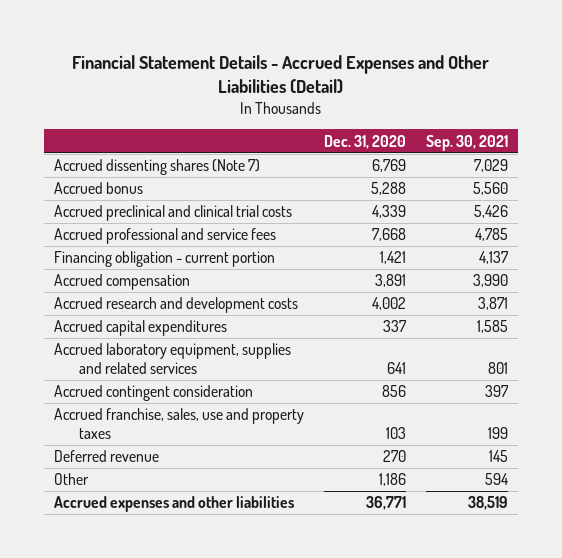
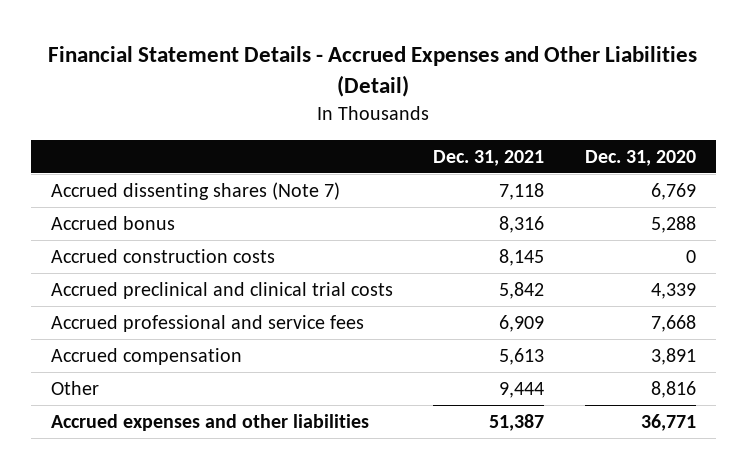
- | Dec. 31, 2020 | Sep. 30, 2021
+ | Dec. 31, 2021 | Dec. 31, 2020
+ Accrued construction costs | 8,145 | 0
- Financing obligation - current portion | 1,421 | 4,137
- Accrued research and development costs | 4,002 | 3,871
- Accrued capital expenditures | 337 | 1,585
- Accrued laboratory equipment, supplies and related services | 641 | 801
- Accrued contingent consideration | 856 | 397
- Accrued franchise, sales, use and property taxes | 103 | 199
- Deferred revenue | 270 | 145
- Other | 1,186 | 594
+ Other | 9,444 | 8,816

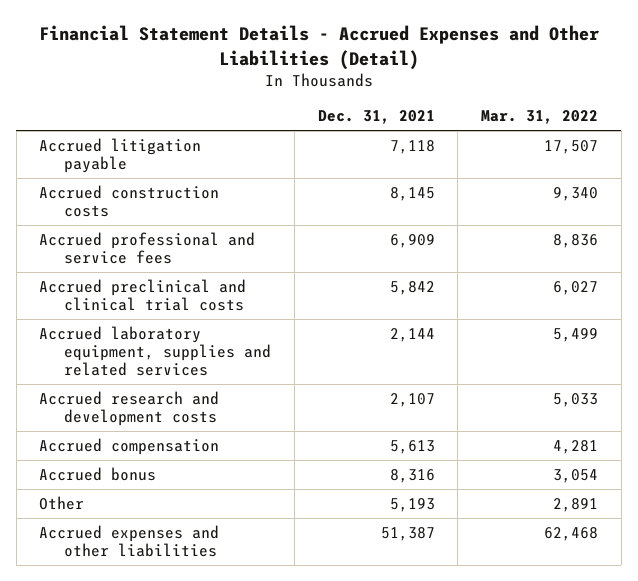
- | Dec. 31, 2021 | Dec. 31, 2020
+ | Dec. 31, 2021 | Mar. 31, 2022
- Accrued dissenting shares (Note 7) | 7,118 | 6,769
+ Accrued litigation payable | 7,118 | 17,507
moved down: Accrued preclinical and clinical trial costs | 5,842 | 6,027
+ Accrued laboratory equipment, supplies and related services | 2,144 | 5,499
+ Accrued research and development costs | 2,107 | 5,033
- Other | 9,444 | 8,816
moved down: Accrued bonus | 8,316 | 3,054
+ Other | 5,193 | 2,891

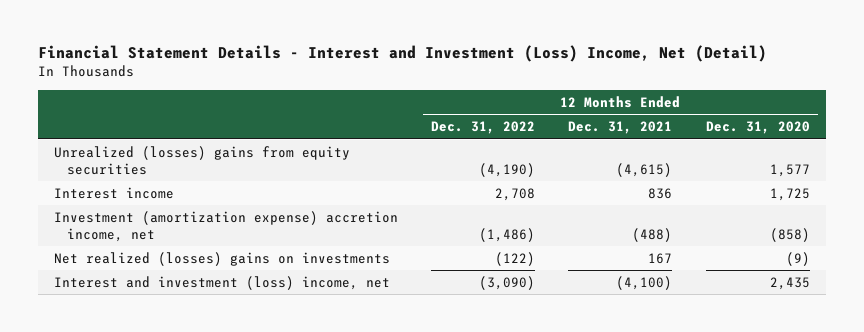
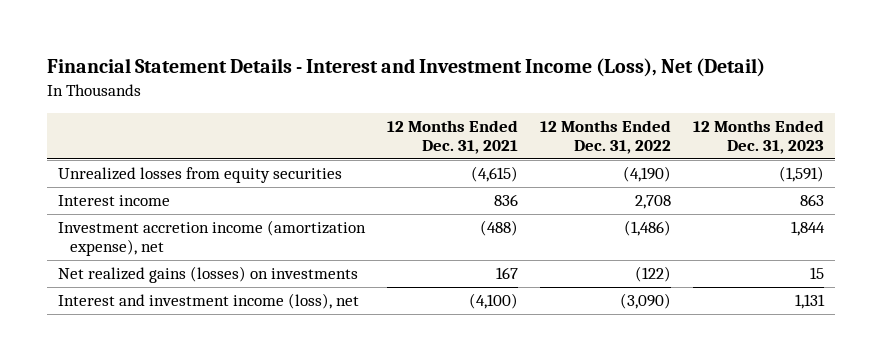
- Financial Statement Details - Interest and Investment (Loss) Income, Net (Detail)
+ Financial Statement Details - Interest and Investment Income (Loss), Net (Detail)
- | 12 Months Ended Dec. 31, 2022 | 12 Months Ended Dec. 31, 2021 | 12 Months Ended Dec. 31, 2020
+ | 12 Months Ended Dec. 31, 2021 | 12 Months Ended Dec. 31, 2022 | 12 Months Ended Dec. 31, 2023
- Unrealized (losses) gains from equity securities | (4,190) | (4,615) | 1,577
+ Unrealized losses from equity securities | (4,615) | (4,190) | (1,591)
- Investment (amortization expense) accretion income, net | (1,486) | (488) | (858)
- Net realized (losses) gains on investments | (122) | 167 | (9)
- Interest and investment (loss) income, net | (3,090) | (4,100) | 2,435
+ Investment accretion income (amortization expense), net | (488) | (1,486) | 1,844
+ Net realized gains (losses) on investments | 167 | (122) | 15
+ Interest and investment income (loss), net | (4,100) | (3,090) | 1,131

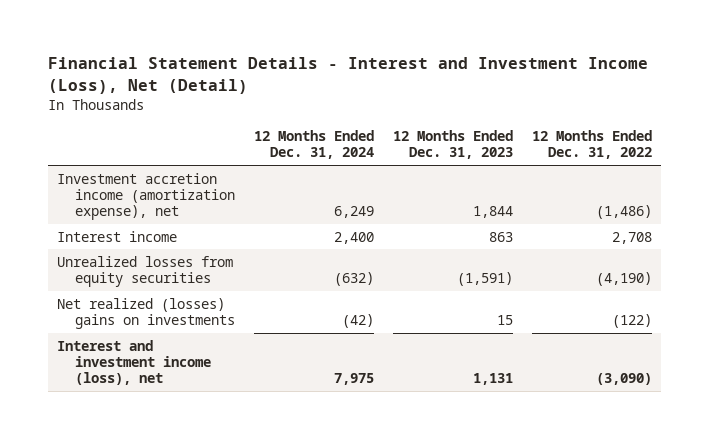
- | 12 Months Ended Dec. 31, 2021 | 12 Months Ended Dec. 31, 2022 | 12 Months Ended Dec. 31, 2023
+ | 12 Months Ended Dec. 31, 2024 | 12 Months Ended Dec. 31, 2023 | 12 Months Ended Dec. 31, 2022
- Net realized gains (losses) on investments | 167 | (122) | 15
moved down: Interest income | 2,400 | 863 | 2,708
moved down: Unrealized losses from equity securities | (632) | (1,591) | (4,190)
+ Net realized (losses) gains on investments | (42) | 15 | (122)

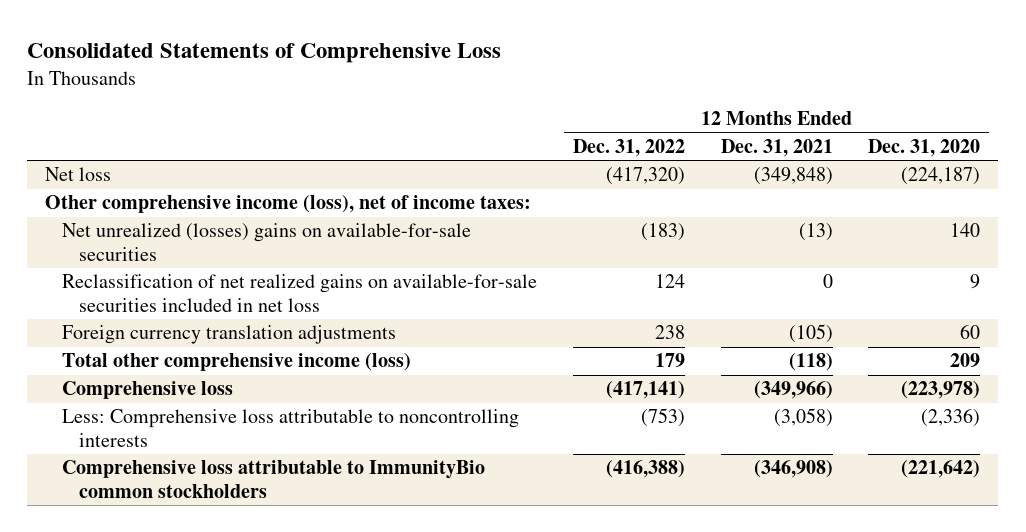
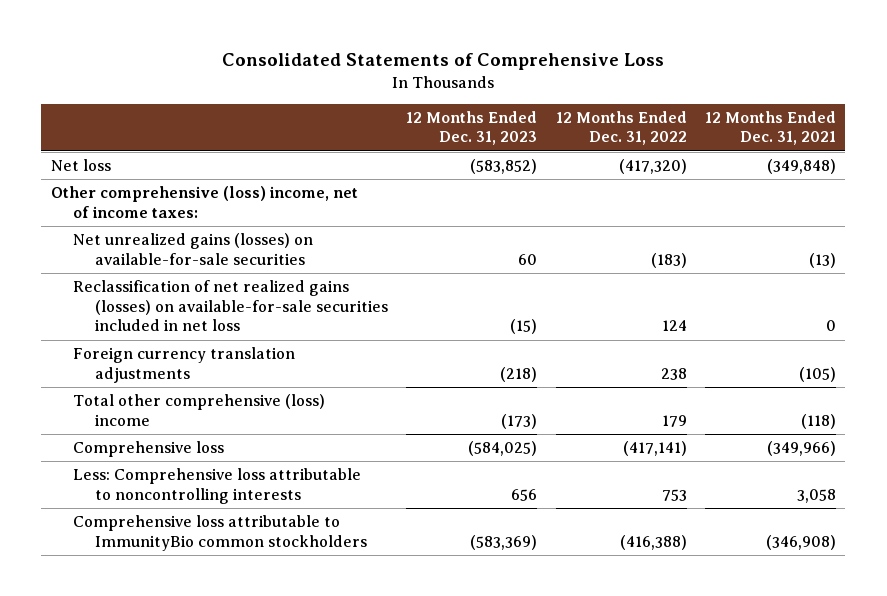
- | 12 Months Ended Dec. 31, 2022 | 12 Months Ended Dec. 31, 2021 | 12 Months Ended Dec. 31, 2020
+ | 12 Months Ended Dec. 31, 2023 | 12 Months Ended Dec. 31, 2022 | 12 Months Ended Dec. 31, 2021
- Other comprehensive income (loss), net of income taxes:
- Net unrealized (losses) gains on available-for-sale securities | (183) | (13) | 140
- Reclassification of net realized gains on available-for-sale securities included in net loss | 124 | 0 | 9
+ Other comprehensive (loss) income, net of income taxes:
+ Net unrealized gains (losses) on available-for-sale securities | 60 | (183) | (13)
+ Reclassification of net realized gains (losses) on available-for-sale securities included in net loss | (15) | 124 | 0
- Total other comprehensive income (loss) | 179 | (118) | 209
+ Total other comprehensive (loss) income | (173) | 179 | (118)
- Less: Comprehensive loss attributable to noncontrolling interests | (753) | (3,058) | (2,336)
+ Less: Comprehensive loss attributable to noncontrolling interests | 656 | 753 | 3,058

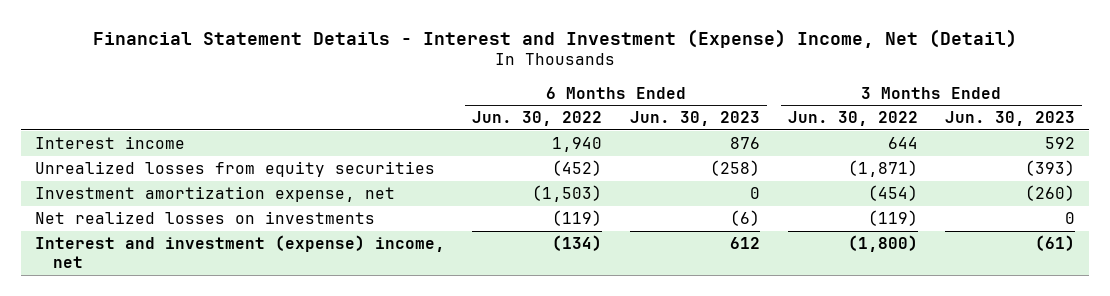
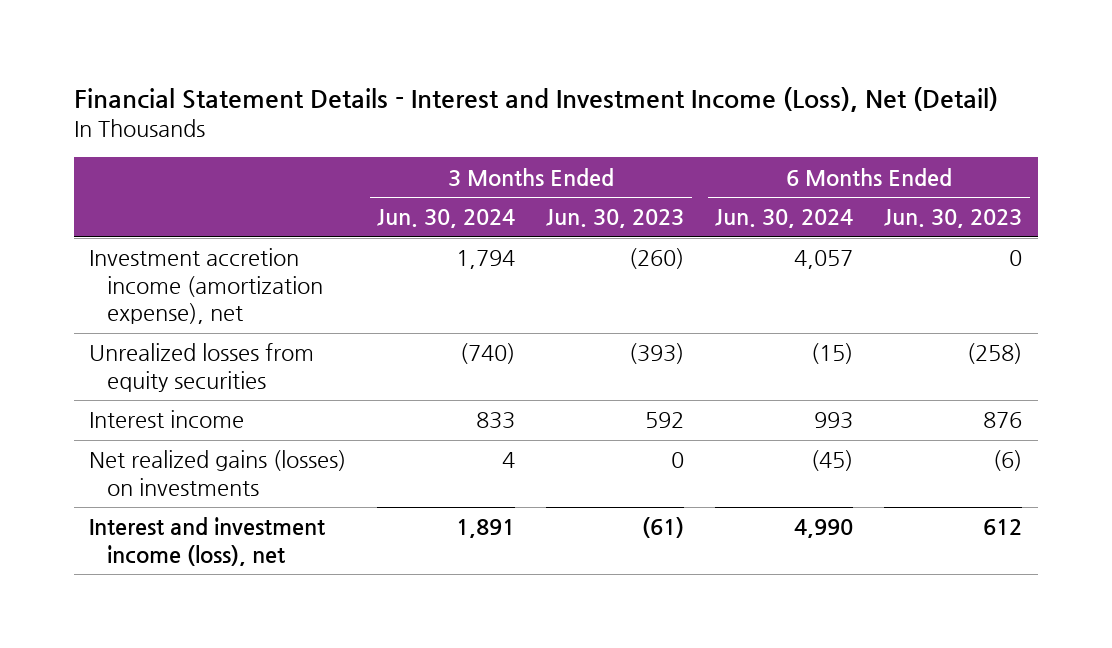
- Financial Statement Details - Interest and Investment (Expense) Income, Net (Detail)
+ Financial Statement Details - Interest and Investment Income (Loss), Net (Detail)
- | 6 Months Ended Jun. 30, 2022 | 6 Months Ended Jun. 30, 2023 | 3 Months Ended Jun. 30, 2022 | 3 Months Ended Jun. 30, 2023
+ | 3 Months Ended Jun. 30, 2024 | 3 Months Ended Jun. 30, 2023 | 6 Months Ended Jun. 30, 2024 | 6 Months Ended Jun. 30, 2023
+ Investment accretion income (amortization expense), net | 1,794 | (260) | 4,057 | 0
- Investment amortization expense, net | (1,503) | 0 | (454) | (260)
- Net realized losses on investments | (119) | (6) | (119) | 0
- Interest and investment (expense) income, net | (134) | 612 | (1,800) | (61)
moved down: Interest income | 833 | 592 | 993 | 876
+ Net realized gains (losses) on investments | 4 | 0 | (45) | (6)
+ Interest and investment income (loss), net | 1,891 | (61) | 4,990 | 612

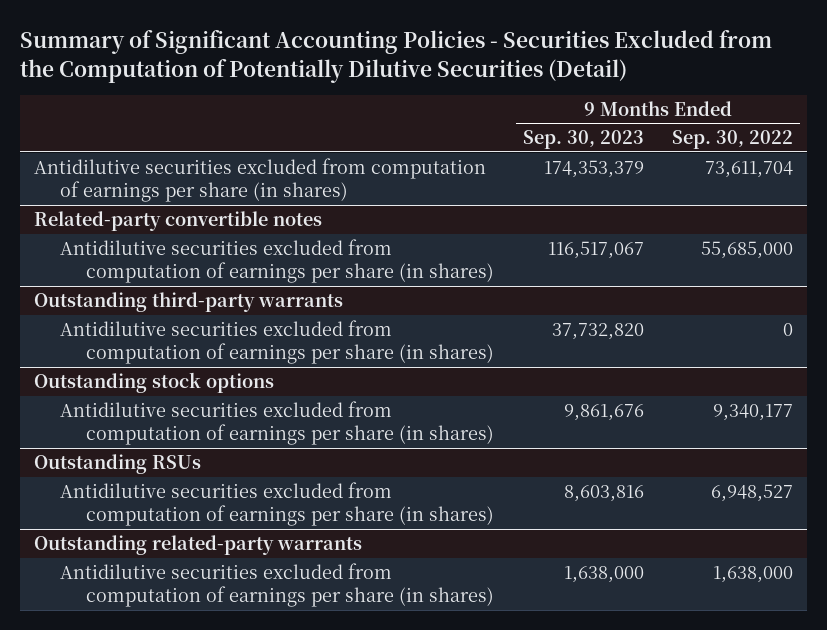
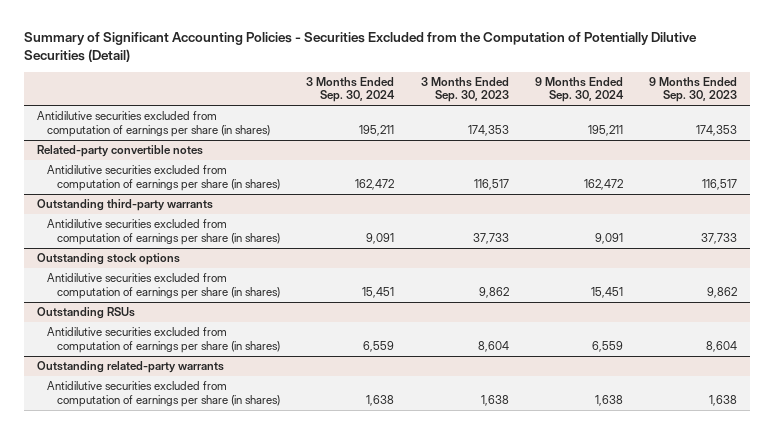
- | 9 Months Ended Sep. 30, 2023 | 9 Months Ended Sep. 30, 2022
+ | 3 Months Ended Sep. 30, 2024 | 3 Months Ended Sep. 30, 2023 | 9 Months Ended Sep. 30, 2024 | 9 Months Ended Sep. 30, 2023
- Antidilutive securities excluded from computation of earnings per share (in shares) | 174,353,379 | 73,611,704
+ Antidilutive securities excluded from computation of earnings per share (in shares) | 195,211 | 174,353 | 195,211 | 174,353
@ Related-party convertible notes
- Antidilutive securities excluded from computation of earnings per share (in shares) | 116,517,067 | 55,685,000
+ Antidilutive securities excluded from computation of earnings per share (in shares) | 162,472 | 116,517 | 162,472 | 116,517
@ Outstanding third-party warrants
- Antidilutive securities excluded from computation of earnings per share (in shares) | 37,732,820 | 0
+ Antidilutive securities excluded from computation of earnings per share (in shares) | 9,091 | 37,733 | 9,091 | 37,733
@ Outstanding stock options
- Antidilutive securities excluded from computation of earnings per share (in shares) | 9,861,676 | 9,340,177
+ Antidilutive securities excluded from computation of earnings per share (in shares) | 15,451 | 9,862 | 15,451 | 9,862
@ Outstanding RSUs
- Antidilutive securities excluded from computation of earnings per share (in shares) | 8,603,816 | 6,948,527
+ Antidilutive securities excluded from computation of earnings per share (in shares) | 6,559 | 8,604 | 6,559 | 8,604
@ Outstanding related-party warrants
- Antidilutive securities excluded from computation of earnings per share (in shares) | 1,638,000 | 1,638,000
+ Antidilutive securities excluded from computation of earnings per share (in shares) | 1,638 | 1,638 | 1,638 | 1,638

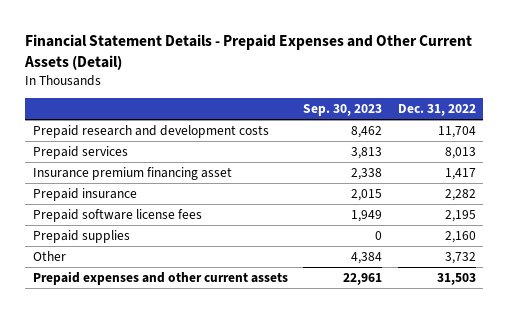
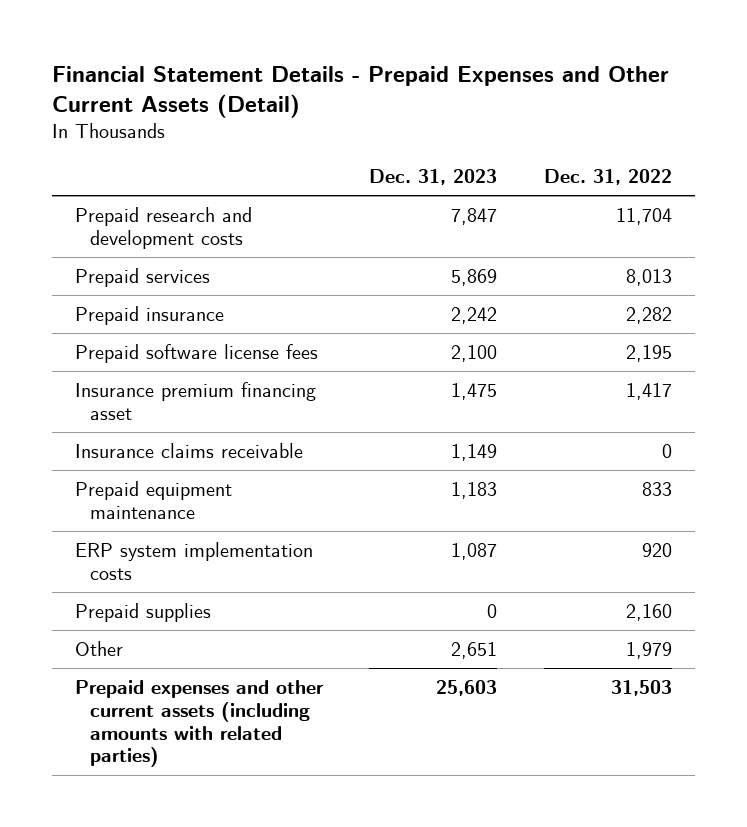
- | Sep. 30, 2023 | Dec. 31, 2022
+ | Dec. 31, 2023 | Dec. 31, 2022
moved down: Insurance premium financing asset | 1,475 | 1,417
+ Insurance claims receivable | 1,149 | 0
+ Prepaid equipment maintenance | 1,183 | 833
+ ERP system implementation costs | 1,087 | 920
- Other | 4,384 | 3,732
- Prepaid expenses and other current assets | 22,961 | 31,503
+ Other | 2,651 | 1,979
+ Prepaid expenses and other current assets (including amounts with related parties) | 25,603 | 31,503

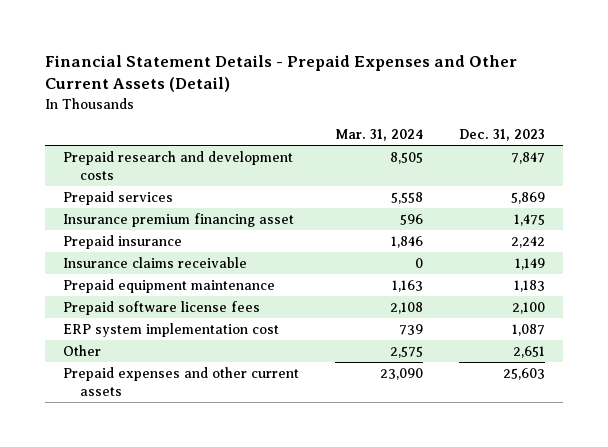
- | Dec. 31, 2023 | Dec. 31, 2022
+ | Mar. 31, 2024 | Dec. 31, 2023
moved down: Prepaid insurance | 1,846 | 2,242
- ERP system implementation costs | 1,087 | 920
- Prepaid supplies | 0 | 2,160
moved down: Prepaid software license fees | 2,108 | 2,100
+ ERP system implementation cost | 739 | 1,087
- Prepaid expenses and other current assets (including amounts with related parties) | 25,603 | 31,503
+ Prepaid expenses and other current assets | 23,090 | 25,603

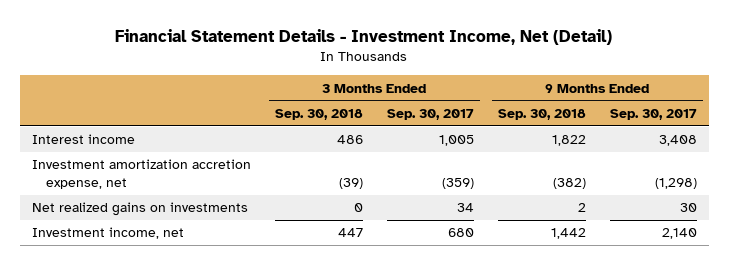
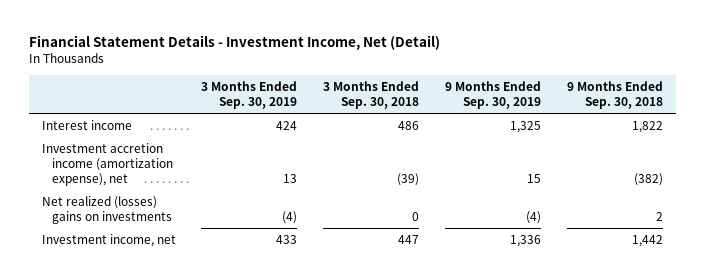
- | 3 Months Ended Sep. 30, 2018 | 3 Months Ended Sep. 30, 2017 | 9 Months Ended Sep. 30, 2018 | 9 Months Ended Sep. 30, 2017
+ | 3 Months Ended Sep. 30, 2019 | 3 Months Ended Sep. 30, 2018 | 9 Months Ended Sep. 30, 2019 | 9 Months Ended Sep. 30, 2018
- Investment amortization accretion expense, net | (39) | (359) | (382) | (1,298)
- Net realized gains on investments | 0 | 34 | 2 | 30
+ Investment accretion income (amortization expense), net | 13 | (39) | 15 | (382)
+ Net realized (losses) gains on investments | (4) | 0 | (4) | 2

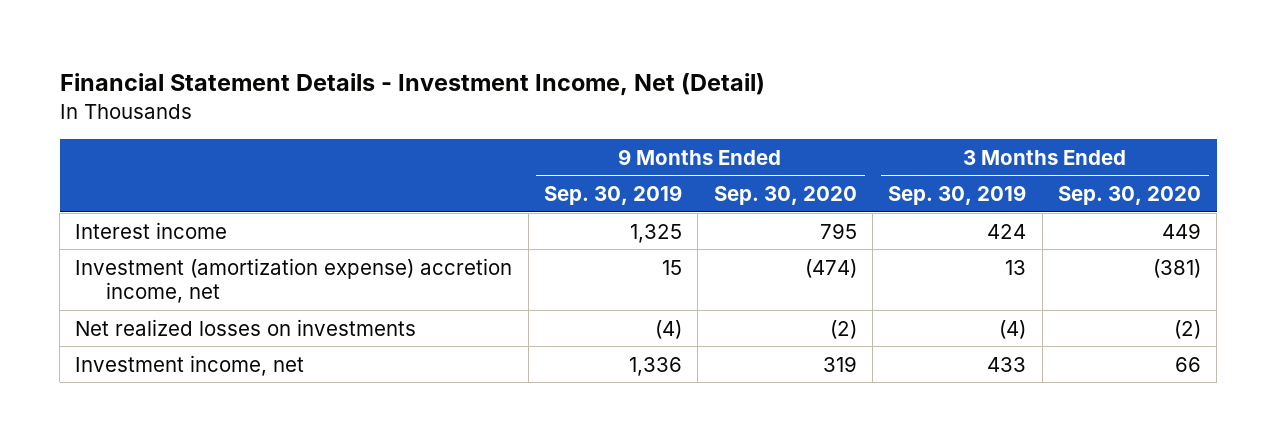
- | 3 Months Ended Sep. 30, 2019 | 3 Months Ended Sep. 30, 2018 | 9 Months Ended Sep. 30, 2019 | 9 Months Ended Sep. 30, 2018
+ | 9 Months Ended Sep. 30, 2019 | 9 Months Ended Sep. 30, 2020 | 3 Months Ended Sep. 30, 2019 | 3 Months Ended Sep. 30, 2020
- Investment accretion income (amortization expense), net | 13 | (39) | 15 | (382)
- Net realized (losses) gains on investments | (4) | 0 | (4) | 2
+ Investment (amortization expense) accretion income, net | 15 | (474) | 13 | (381)
+ Net realized losses on investments | (4) | (2) | (4) | (2)

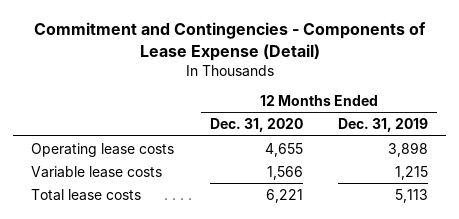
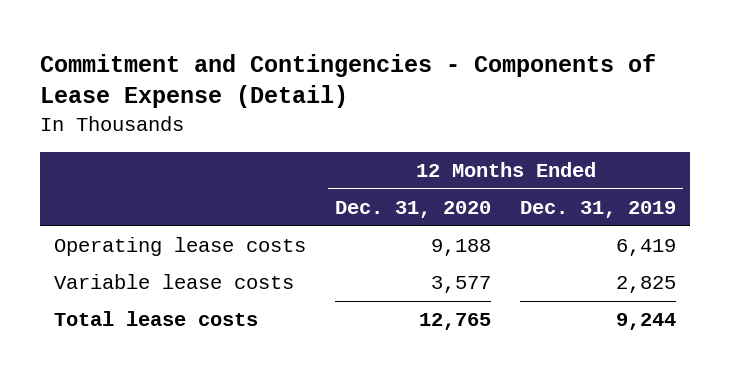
- Operating lease costs | 4,655 | 3,898
- Variable lease costs | 1,566 | 1,215
- Total lease costs | 6,221 | 5,113
+ Operating lease costs | 9,188 | 6,419
+ Variable lease costs | 3,577 | 2,825
+ Total lease costs | 12,765 | 9,244

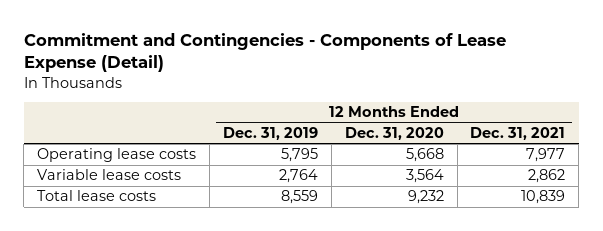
- | 12 Months Ended Dec. 31, 2020 | 12 Months Ended Dec. 31, 2019
+ | 12 Months Ended Dec. 31, 2019 | 12 Months Ended Dec. 31, 2020 | 12 Months Ended Dec. 31, 2021
- Operating lease costs | 9,188 | 6,419
- Variable lease costs | 3,577 | 2,825
- Total lease costs | 12,765 | 9,244
+ Operating lease costs | 5,795 | 5,668 | 7,977
+ Variable lease costs | 2,764 | 3,564 | 2,862
+ Total lease costs | 8,559 | 9,232 | 10,839

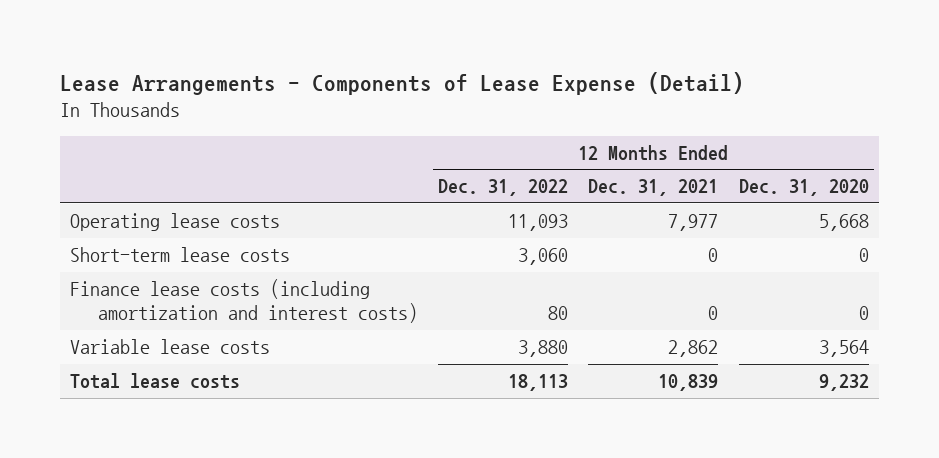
- Commitment and Contingencies - Components of Lease Expense (Detail)
+ Lease Arrangements - Components of Lease Expense (Detail)
- | 12 Months Ended Dec. 31, 2019 | 12 Months Ended Dec. 31, 2020 | 12 Months Ended Dec. 31, 2021
+ | 12 Months Ended Dec. 31, 2022 | 12 Months Ended Dec. 31, 2021 | 12 Months Ended Dec. 31, 2020
+ Short-term lease costs | 3,060 | 0 | 0
+ Finance lease costs (including amortization and interest costs) | 80 | 0 | 0

